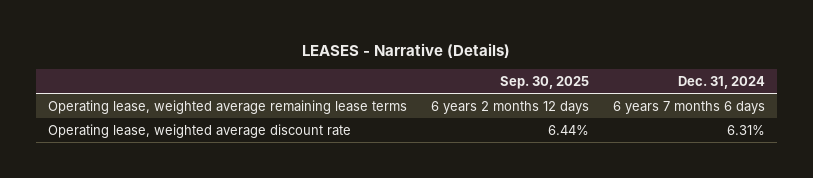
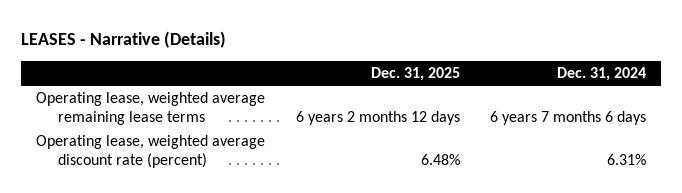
- | Sep. 30, 2025 | Dec. 31, 2024
+ | Dec. 31, 2025 | Dec. 31, 2024
- Operating lease, weighted average discount rate | 6.44% | 6.31%
+ Operating lease, weighted average discount rate (percent) | 6.48% | 6.31%

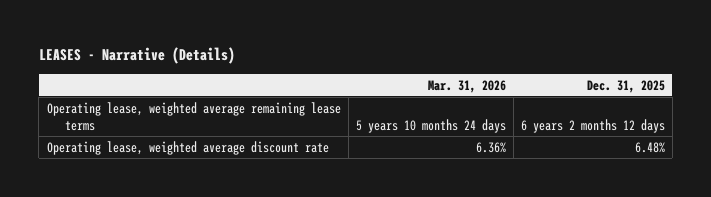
- | Dec. 31, 2025 | Dec. 31, 2024
+ | Mar. 31, 2026 | Dec. 31, 2025
- Operating lease, weighted average discount rate (percent) | 6.48% | 6.31%
+ Operating lease, weighted average discount rate | 6.36% | 6.48%

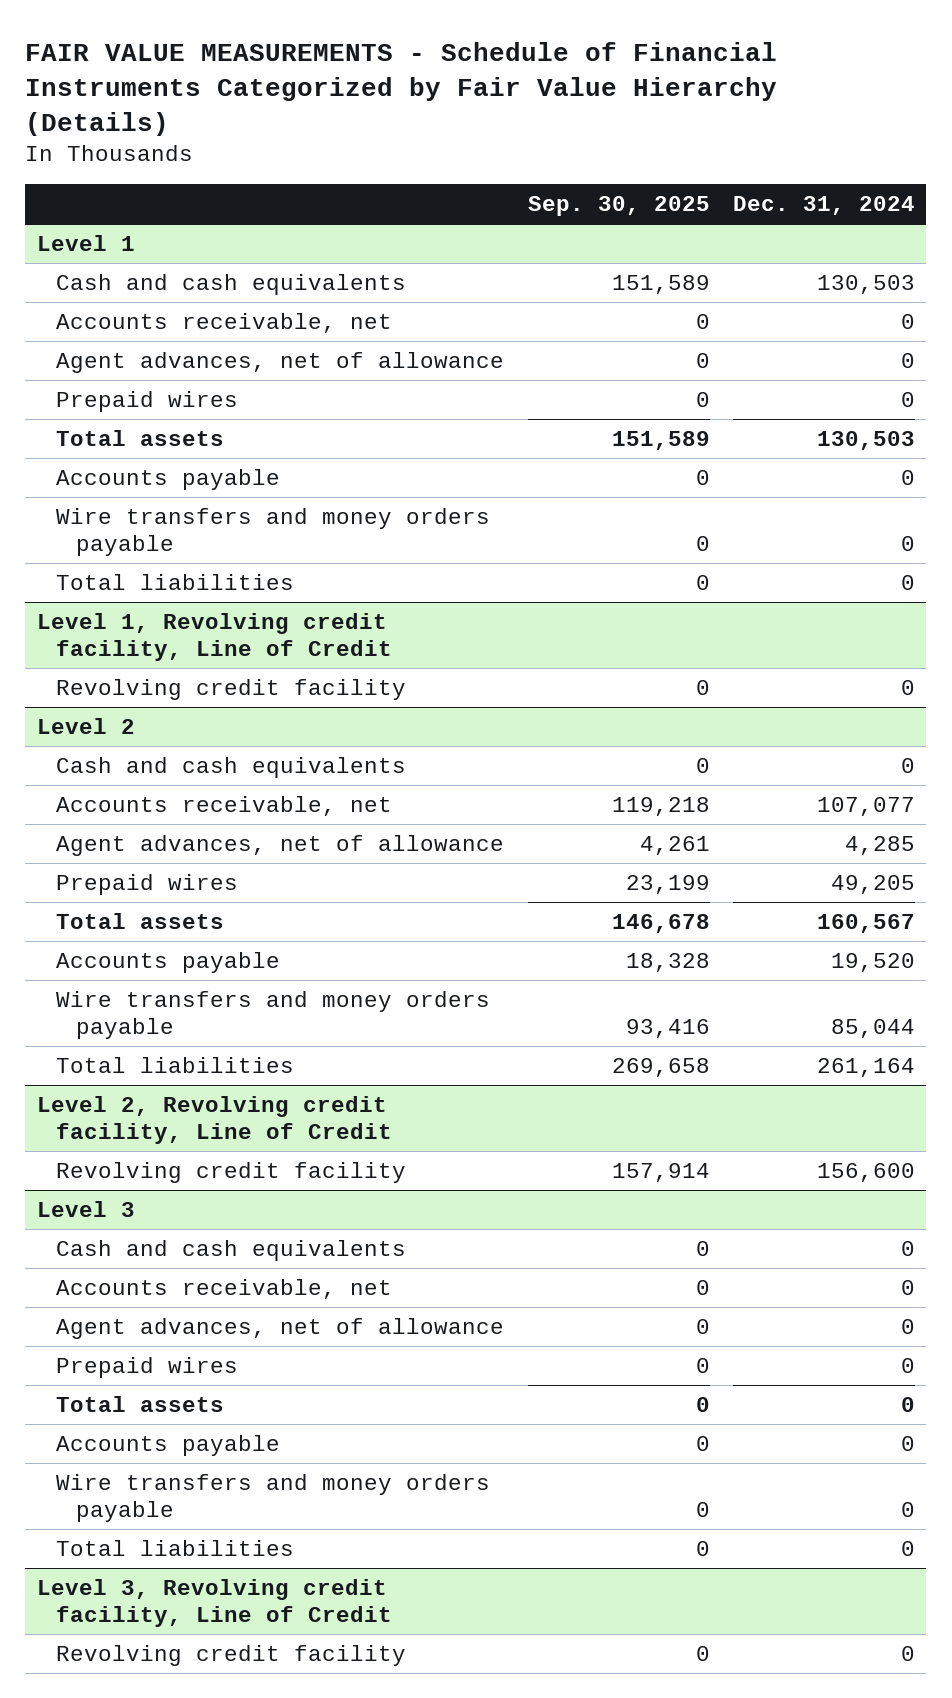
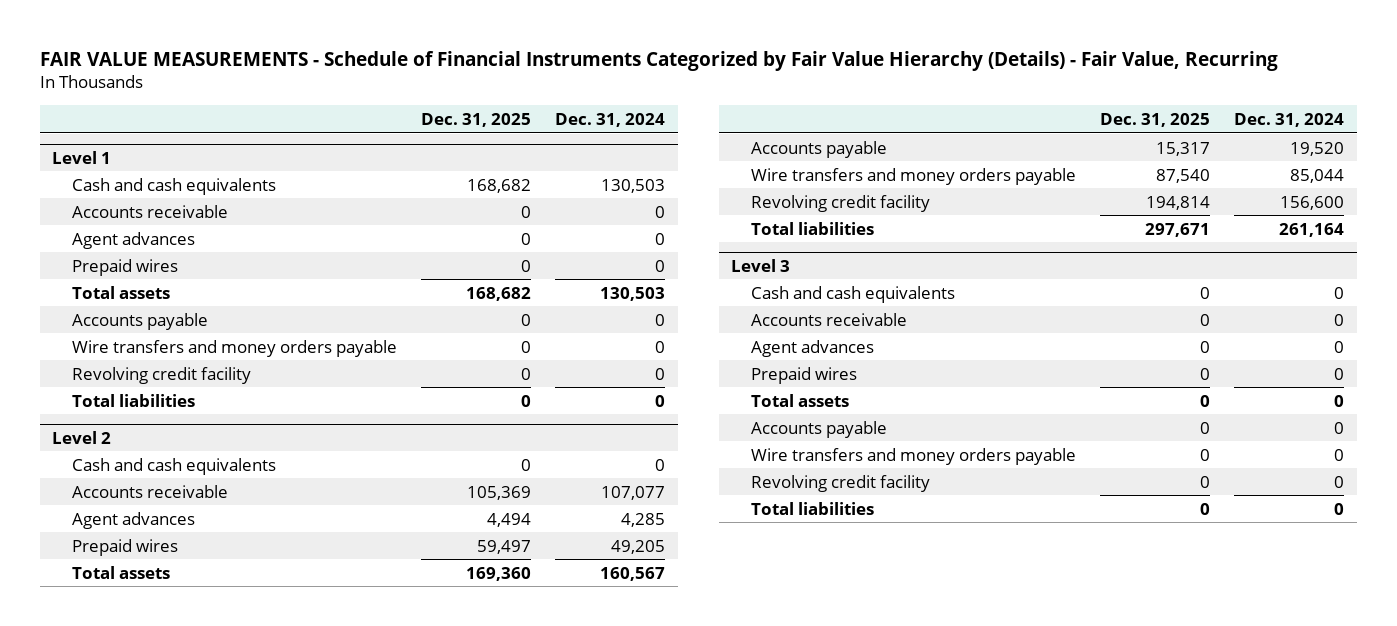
- FAIR VALUE MEASUREMENTS - Schedule of Financial Instruments Categorized by Fair Value Hierarchy (Details)
+ FAIR VALUE MEASUREMENTS - Schedule of Financial Instruments Categorized by Fair Value Hierarchy (Details) - Fair Value, Recurring
- | Sep. 30, 2025 | Dec. 31, 2024
+ | Dec. 31, 2025 | Dec. 31, 2024
@ Level 1
- Accounts receivable, net | 0 | 0
- Agent advances, net of allowance | 0 | 0
+ Accounts receivable | 0 | 0
+ Agent advances | 0 | 0
- Level 1, Revolving credit facility, Line of Credit
@ Level 1
moved down: Total liabilities | 0 | 0
@ Level 2
- Accounts receivable, net | 119,218 | 107,077
- Agent advances, net of allowance | 4,261 | 4,285
+ Accounts receivable | 105,369 | 107,077
+ Agent advances | 4,494 | 4,285
- Level 2, Revolving credit facility, Line of Credit
@ Level 2
moved down: Total liabilities | 297,671 | 261,164
@ Level 3
- Accounts receivable, net | 0 | 0
- Agent advances, net of allowance | 0 | 0
+ Accounts receivable | 0 | 0
+ Agent advances | 0 | 0
- Level 3, Revolving credit facility, Line of Credit
@ Level 3
moved down: Total liabilities | 0 | 0

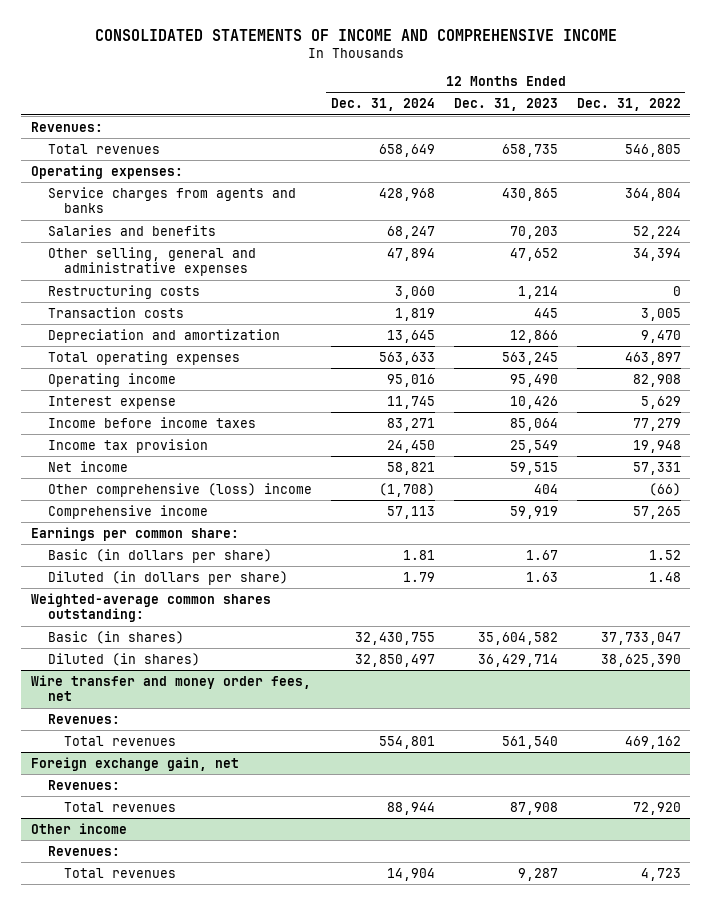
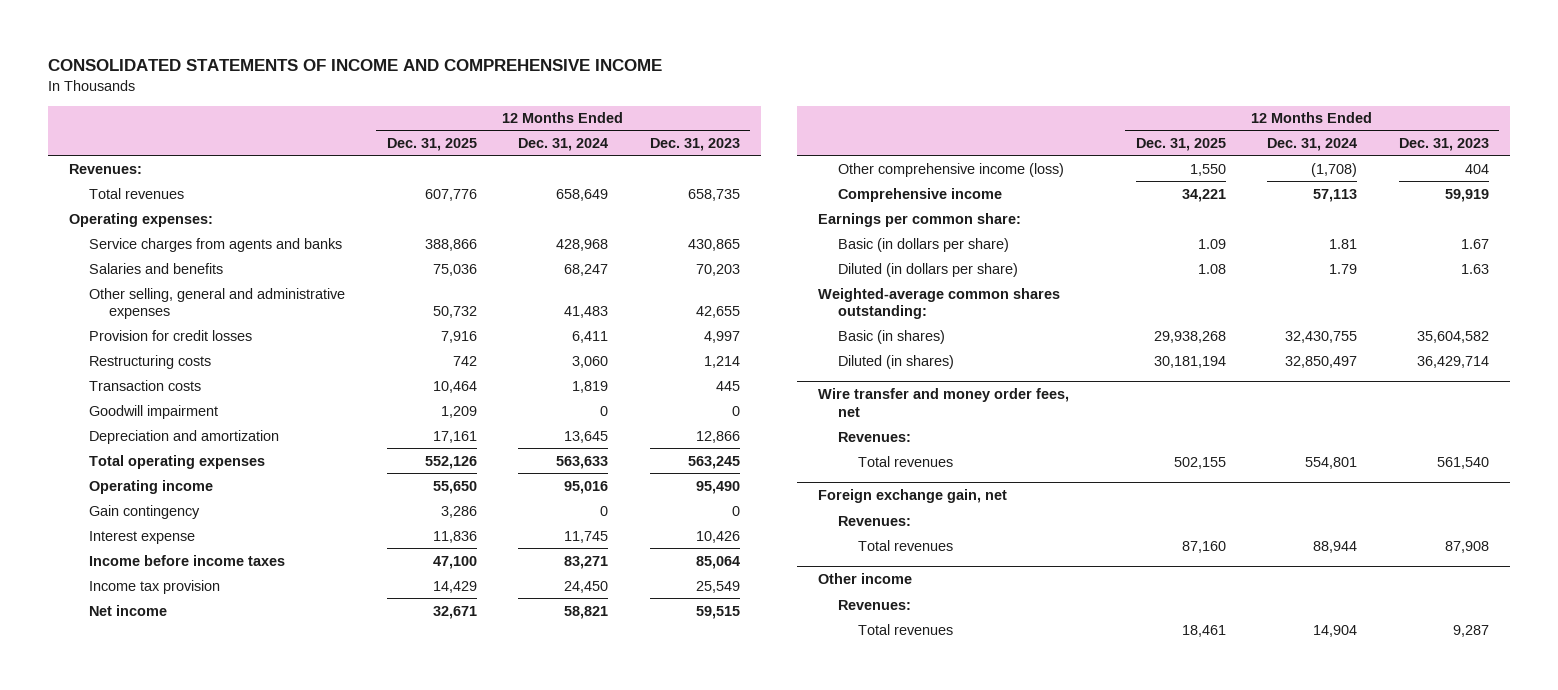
- | 12 Months Ended Dec. 31, 2024 | 12 Months Ended Dec. 31, 2023 | 12 Months Ended Dec. 31, 2022
+ | 12 Months Ended Dec. 31, 2025 | 12 Months Ended Dec. 31, 2024 | 12 Months Ended Dec. 31, 2023
- Other selling, general and administrative expenses | 47,894 | 47,652 | 34,394
+ Other selling, general and administrative expenses | 50,732 | 41,483 | 42,655
+ Provision for credit losses | 7,916 | 6,411 | 4,997
+ Goodwill impairment | 1,209 | 0 | 0
+ Gain contingency | 3,286 | 0 | 0
- Other comprehensive (loss) income | (1,708) | 404 | (66)
+ Other comprehensive income (loss) | 1,550 | (1,708) | 404

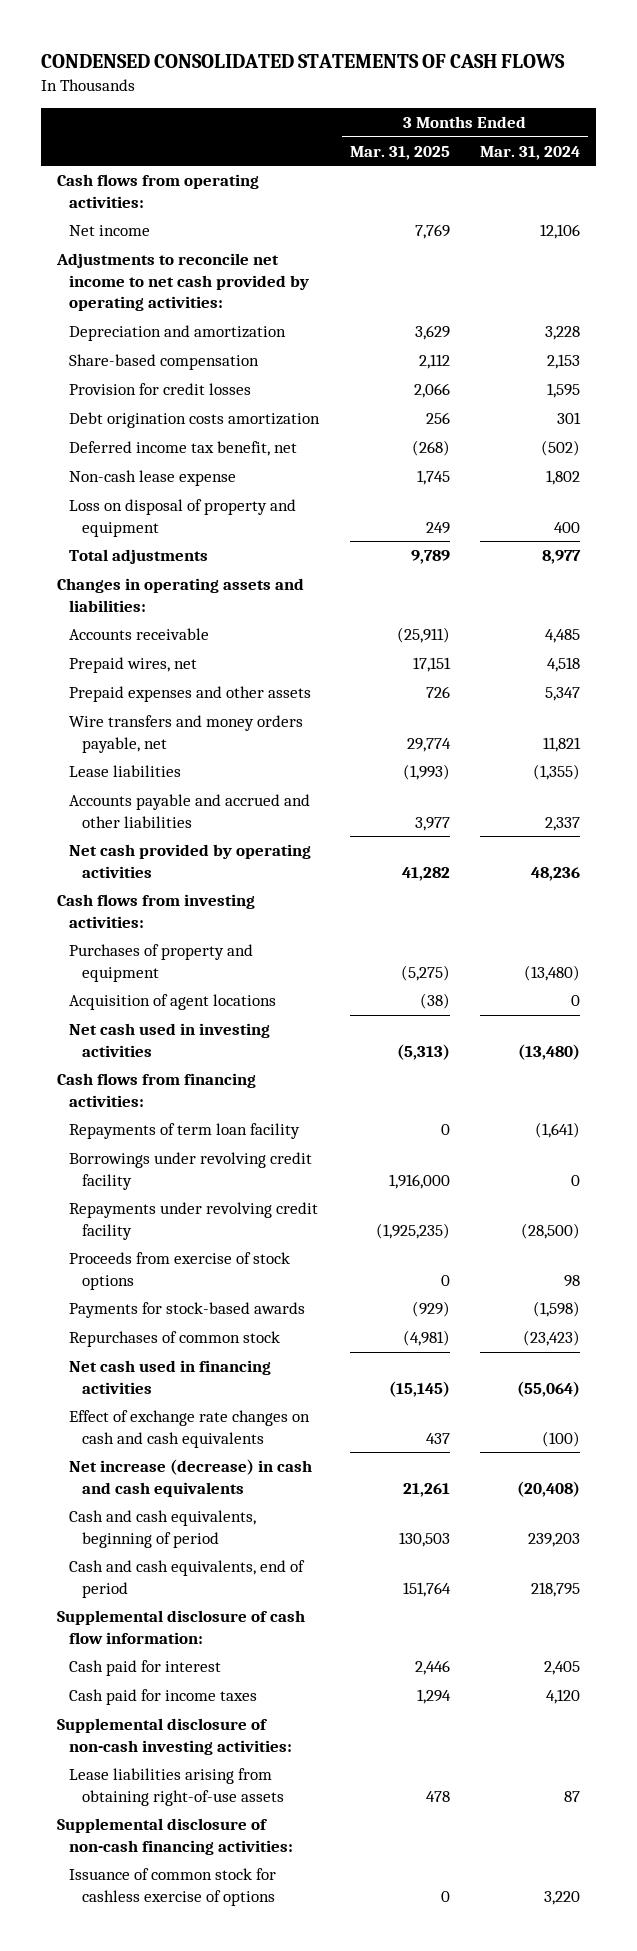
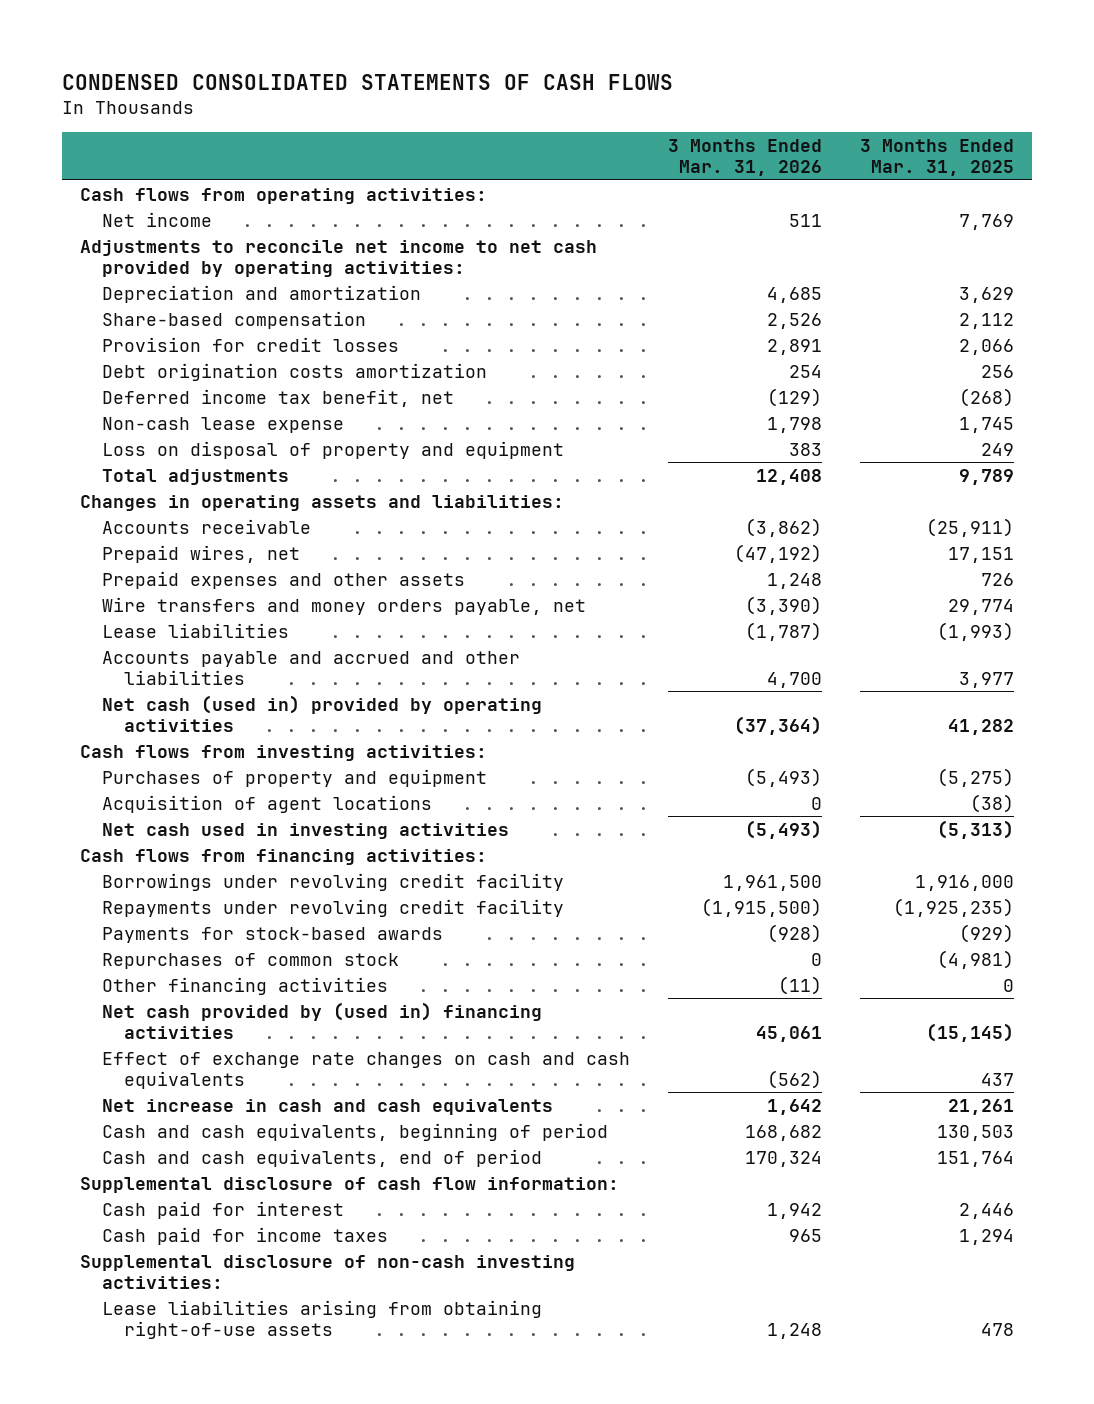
- | 3 Months Ended Mar. 31, 2025 | 3 Months Ended Mar. 31, 2024
+ | 3 Months Ended Mar. 31, 2026 | 3 Months Ended Mar. 31, 2025
- Net cash provided by operating activities | 41,282 | 48,236
+ Net cash (used in) provided by operating activities | (37,364) | 41,282
- Repayments of term loan facility | 0 | (1,641)
- Proceeds from exercise of stock options | 0 | 98
- Net cash used in financing activities | (15,145) | (55,064)
+ Other financing activities | (11) | 0
+ Net cash provided by (used in) financing activities | 45,061 | (15,145)
- Net increase (decrease) in cash and cash equivalents | 21,261 | (20,408)
+ Net increase in cash and cash equivalents | 1,642 | 21,261
- Supplemental disclosure of non-cash financing activities:
- Issuance of common stock for cashless exercise of options | 0 | 3,220

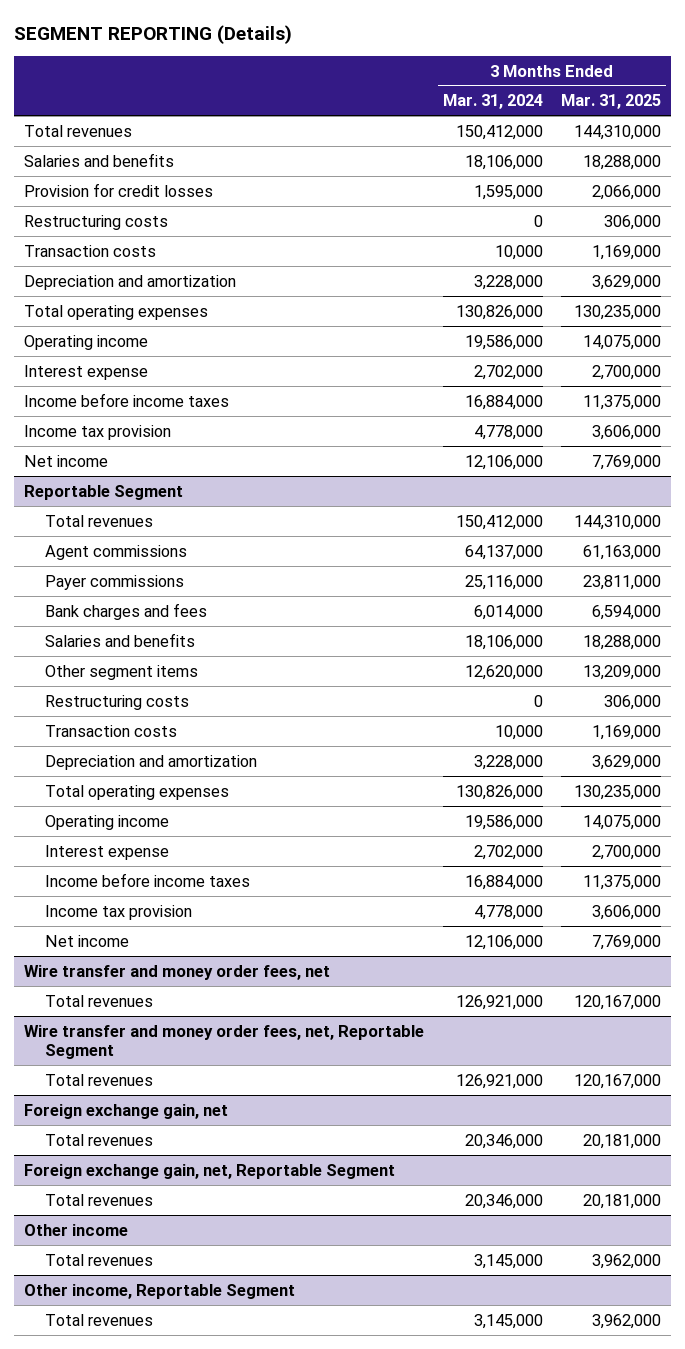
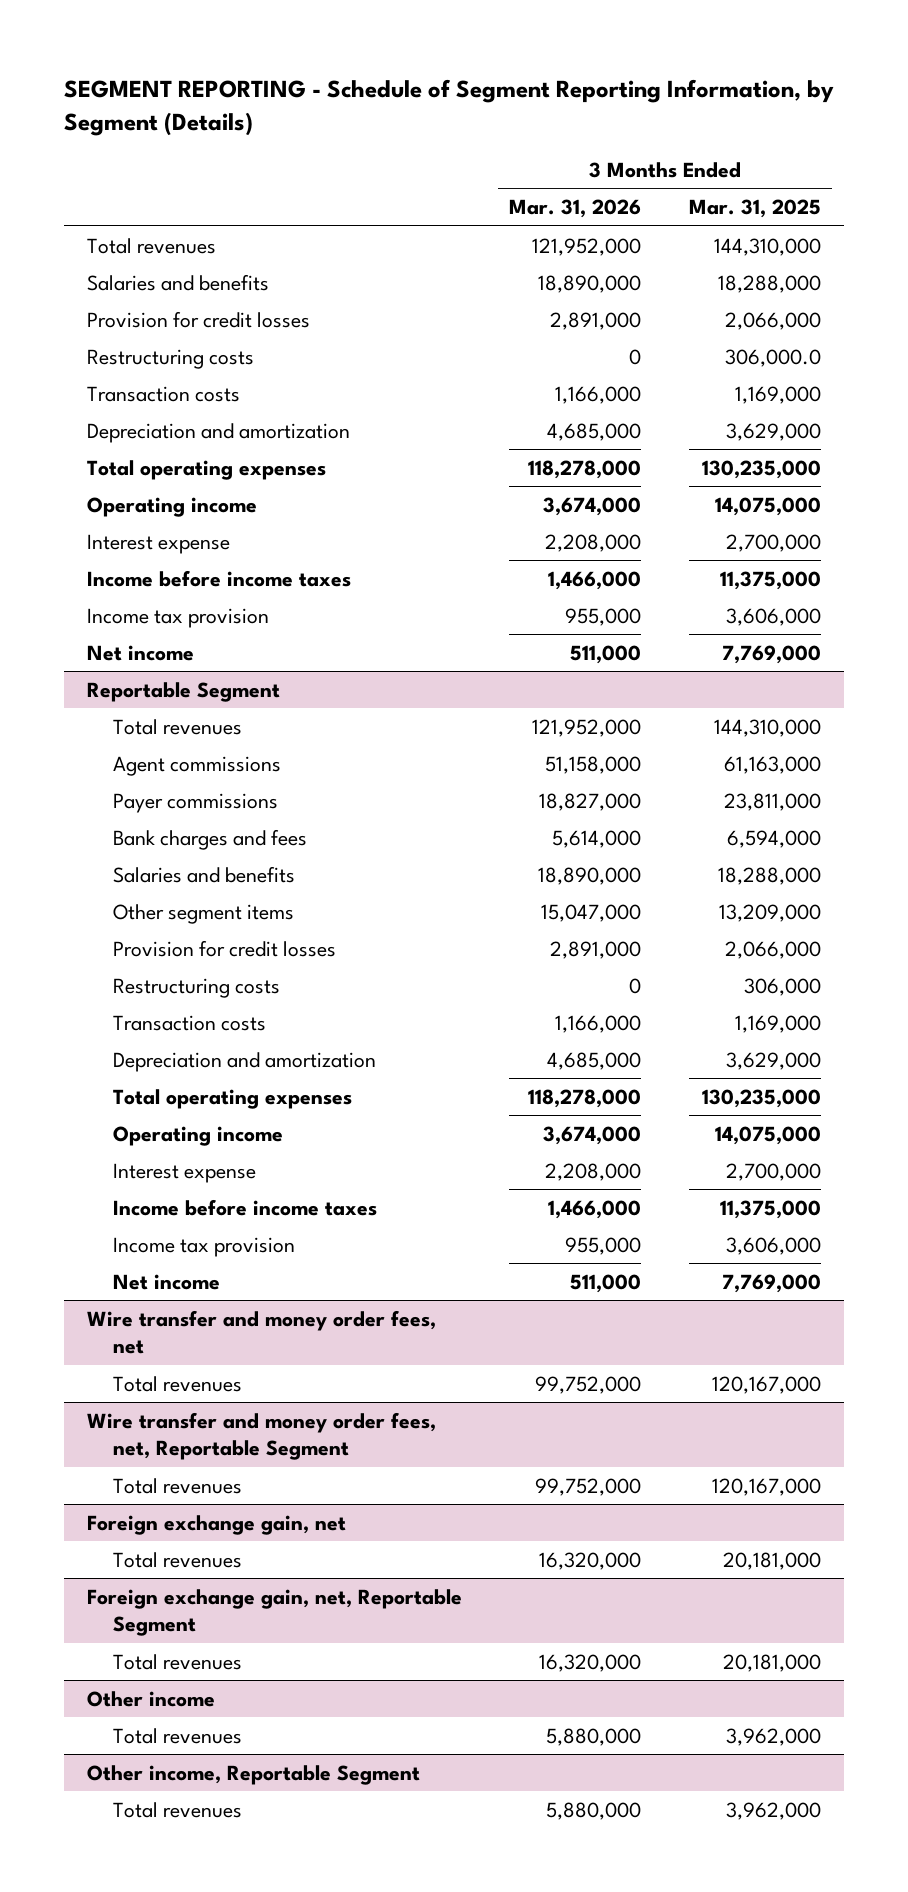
- SEGMENT REPORTING (Details)
+ SEGMENT REPORTING - Schedule of Segment Reporting Information, by Segment (Details)
- | 3 Months Ended Mar. 31, 2024 | 3 Months Ended Mar. 31, 2025
+ | 3 Months Ended Mar. 31, 2026 | 3 Months Ended Mar. 31, 2025
- Restructuring costs | 0 | 306,000
+ Restructuring costs | 0 | 306,000.0
@ Reportable Segment
+ Provision for credit losses | 2,891,000 | 2,066,000

